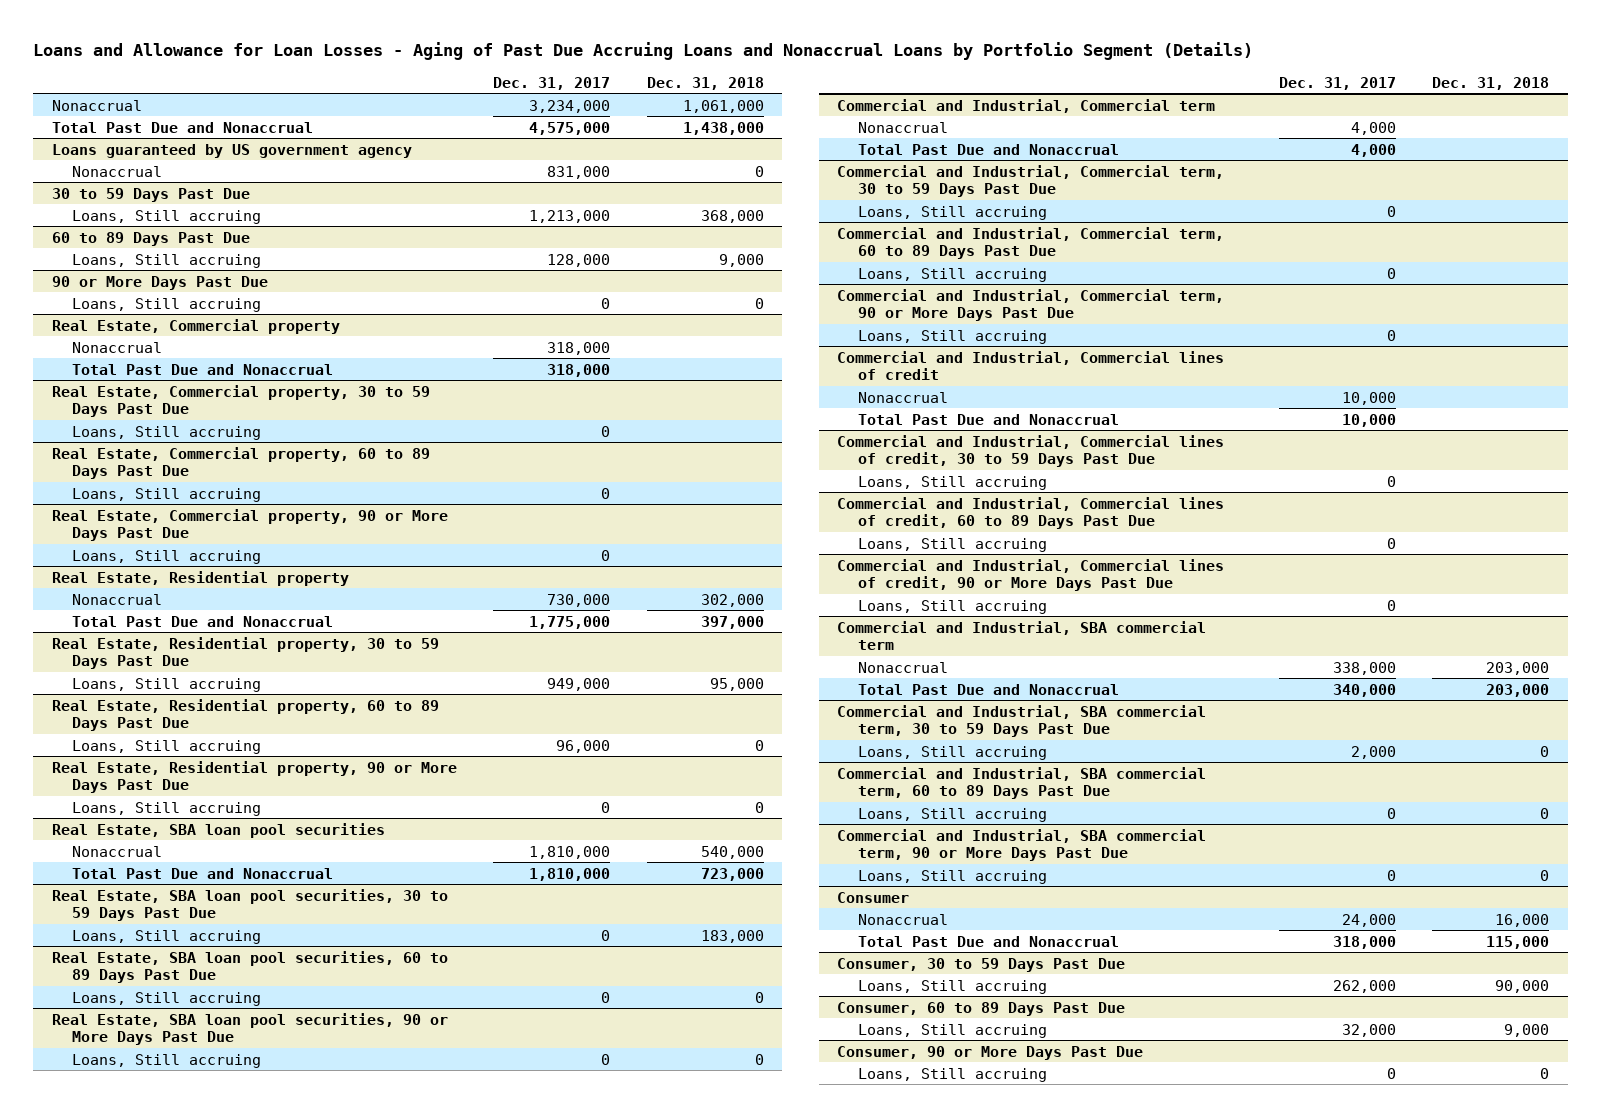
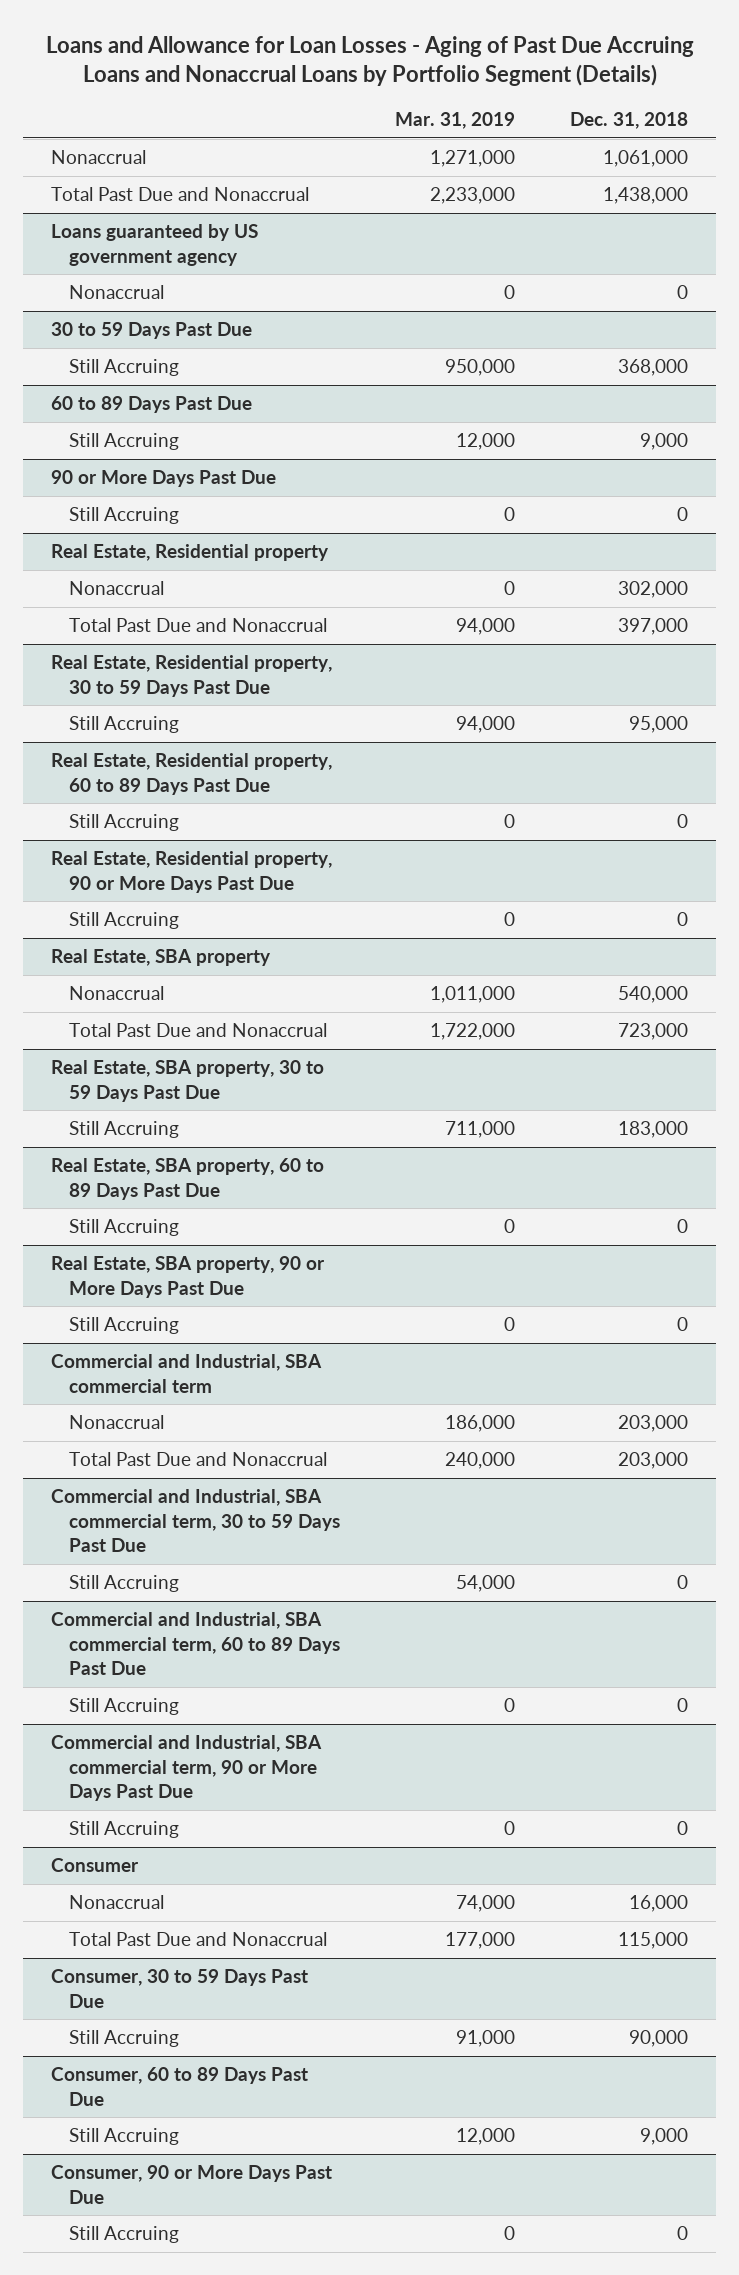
- | Dec. 31, 2017 | Dec. 31, 2018
+ | Mar. 31, 2019 | Dec. 31, 2018
@ 30 to 59 Days Past Due
- Loans, Still accruing | 1,213,000 | 368,000
+ Still Accruing | 950,000 | 368,000
@ 60 to 89 Days Past Due
- Loans, Still accruing | 128,000 | 9,000
+ Still Accruing | 12,000 | 9,000
@ 90 or More Days Past Due
- Loans, Still accruing | 0 | 0
- Real Estate, Commercial property
- Nonaccrual | 318,000 |
- Total Past Due and Nonaccrual | 318,000 |
- Real Estate, Commercial property, 30 to 59 Days Past Due
- Loans, Still accruing | 0 |
- Real Estate, Commercial property, 60 to 89 Days Past Due
- Loans, Still accruing | 0 |
- Real Estate, Commercial property, 90 or More Days Past Due
- Loans, Still accruing | 0 |
@ 90 or More Days Past Due
+ Still Accruing | 0 | 0
@ Real Estate, Residential property, 30 to 59 Days Past Due
- Loans, Still accruing | 949,000 | 95,000
+ Still Accruing | 94,000 | 95,000
@ Real Estate, Residential property, 60 to 89 Days Past Due
- Loans, Still accruing | 96,000 | 0
+ Still Accruing | 0 | 0
@ Real Estate, Residential property, 90 or More Days Past Due
- Loans, Still accruing | 0 | 0
- Real Estate, SBA loan pool securities
@ Real Estate, Residential property, 90 or More Days Past Due
+ Still Accruing | 0 | 0
+ Real Estate, SBA property
- Real Estate, SBA loan pool securities, 30 to 59 Days Past Due
- Loans, Still accruing | 0 | 183,000
- Real Estate, SBA loan pool securities, 60 to 89 Days Past Due
- Loans, Still accruing | 0 | 0
- Real Estate, SBA loan pool securities, 90 or More Days Past Due
- Loans, Still accruing | 0 | 0
- Commercial and Industrial, Commercial term
- Nonaccrual | 4,000 |
- Total Past Due and Nonaccrual | 4,000 |
- Commercial and Industrial, Commercial term, 30 to 59 Days Past Due
- Loans, Still accruing | 0 |
- Commercial and Industrial, Commercial term, 60 to 89 Days Past Due
- Loans, Still accruing | 0 |
- Commercial and Industrial, Commercial term, 90 or More Days Past Due
- Loans, Still accruing | 0 |
- Commercial and Industrial, Commercial lines of credit
- Nonaccrual | 10,000 |
- Total Past Due and Nonaccrual | 10,000 |
- Commercial and Industrial, Commercial lines of credit, 30 to 59 Days Past Due
- Loans, Still accruing | 0 |
- Commercial and Industrial, Commercial lines of credit, 60 to 89 Days Past Due
- Loans, Still accruing | 0 |
- Commercial and Industrial, Commercial lines of credit, 90 or More Days Past Due
- Loans, Still accruing | 0 |
+ Real Estate, SBA property, 30 to 59 Days Past Due
+ Still Accruing | 711,000 | 183,000
+ Real Estate, SBA property, 60 to 89 Days Past Due
+ Still Accruing | 0 | 0
+ Real Estate, SBA property, 90 or More Days Past Due
+ Still Accruing | 0 | 0
@ Commercial and Industrial, SBA commercial term, 30 to 59 Days Past Due
- Loans, Still accruing | 2,000 | 0
+ Still Accruing | 54,000 | 0
@ Commercial and Industrial, SBA commercial term, 60 to 89 Days Past Due
- Loans, Still accruing | 0 | 0
+ Still Accruing | 0 | 0
@ Commercial and Industrial, SBA commercial term, 90 or More Days Past Due
- Loans, Still accruing | 0 | 0
+ Still Accruing | 0 | 0
@ Consumer, 30 to 59 Days Past Due
- Loans, Still accruing | 262,000 | 90,000
+ Still Accruing | 91,000 | 90,000
@ Consumer, 60 to 89 Days Past Due
- Loans, Still accruing | 32,000 | 9,000
+ Still Accruing | 12,000 | 9,000
@ Consumer, 90 or More Days Past Due
- Loans, Still accruing | 0 | 0
+ Still Accruing | 0 | 0

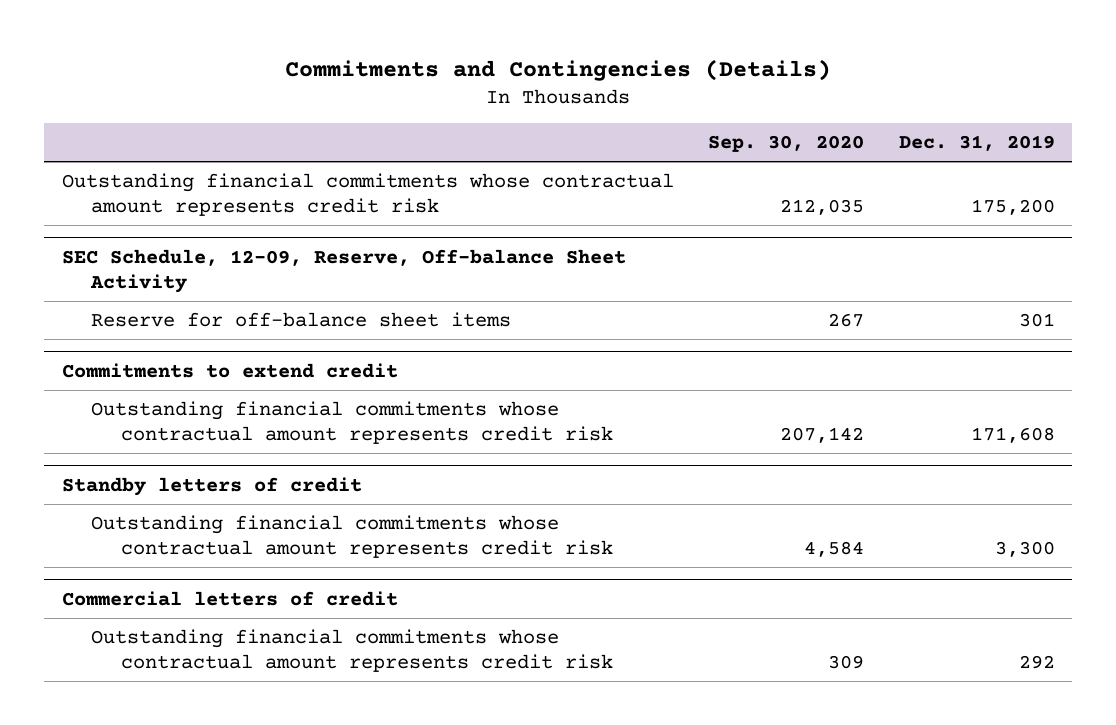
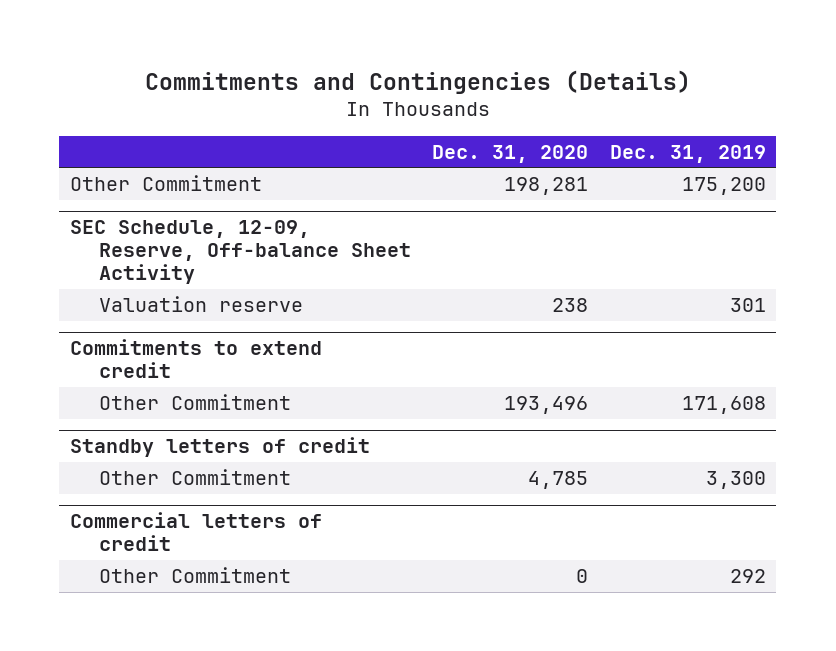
- | Sep. 30, 2020 | Dec. 31, 2019
+ | Dec. 31, 2020 | Dec. 31, 2019
- Outstanding financial commitments whose contractual amount represents credit risk | 212,035 | 175,200
+ Other Commitment | 198,281 | 175,200
@ SEC Schedule, 12-09, Reserve, Off-balance Sheet Activity
- Reserve for off-balance sheet items | 267 | 301
+ Valuation reserve | 238 | 301
@ Commitments to extend credit
- Outstanding financial commitments whose contractual amount represents credit risk | 207,142 | 171,608
+ Other Commitment | 193,496 | 171,608
@ Standby letters of credit
- Outstanding financial commitments whose contractual amount represents credit risk | 4,584 | 3,300
+ Other Commitment | 4,785 | 3,300
@ Commercial letters of credit
- Outstanding financial commitments whose contractual amount represents credit risk | 309 | 292
+ Other Commitment | 0 | 292

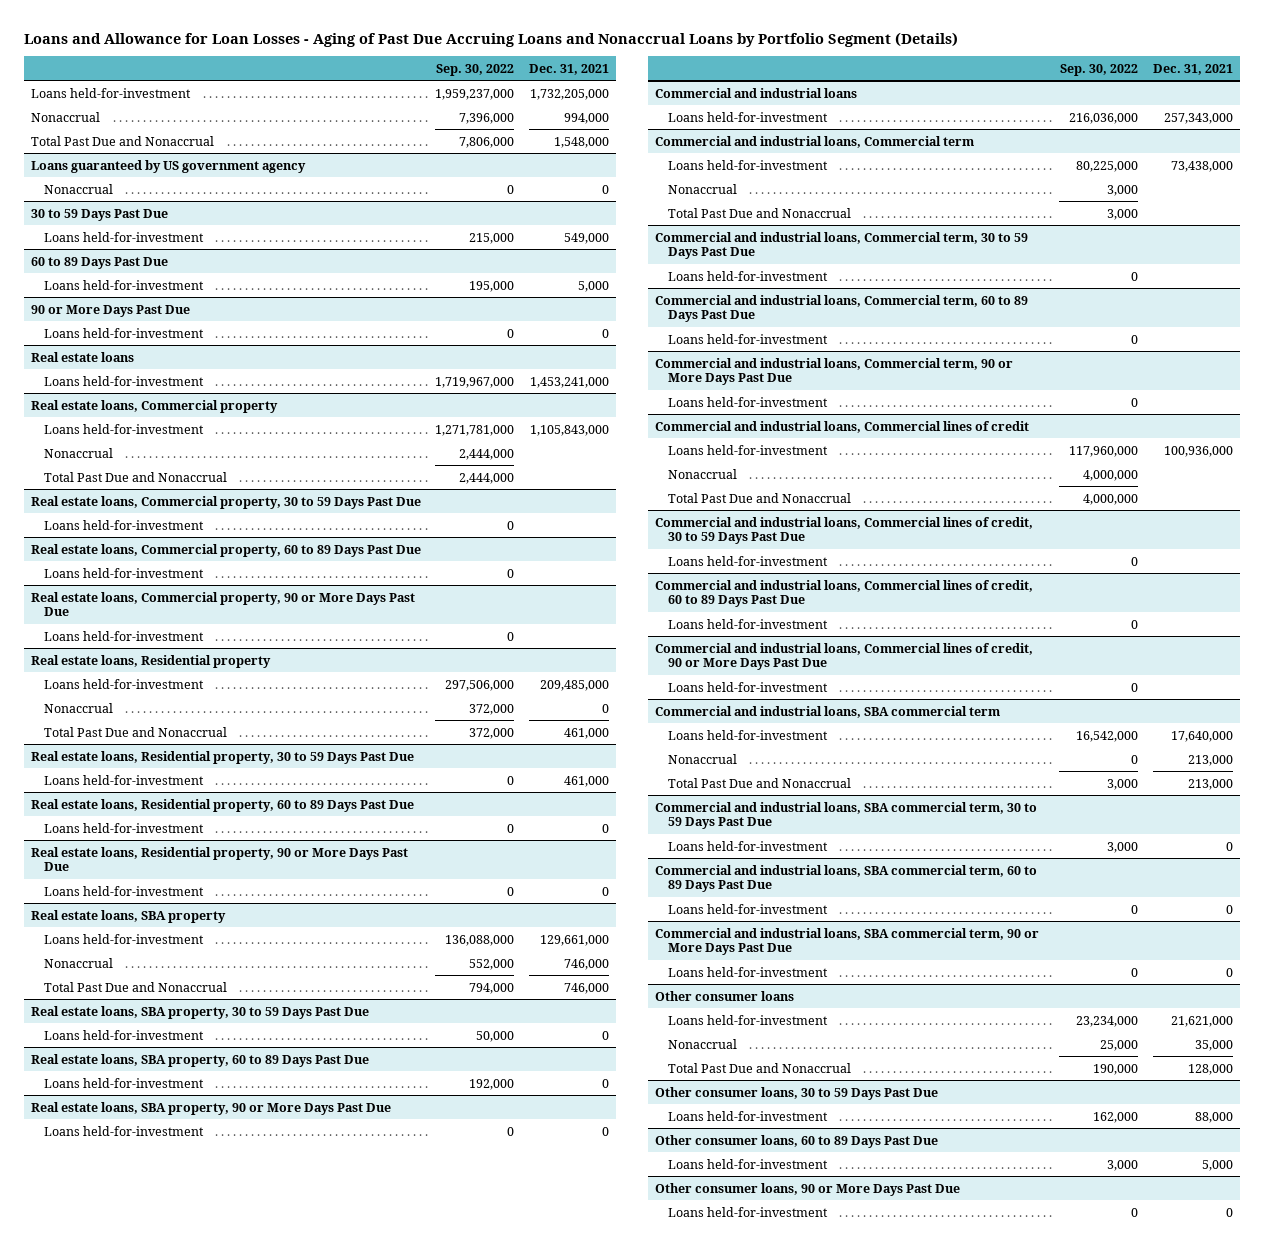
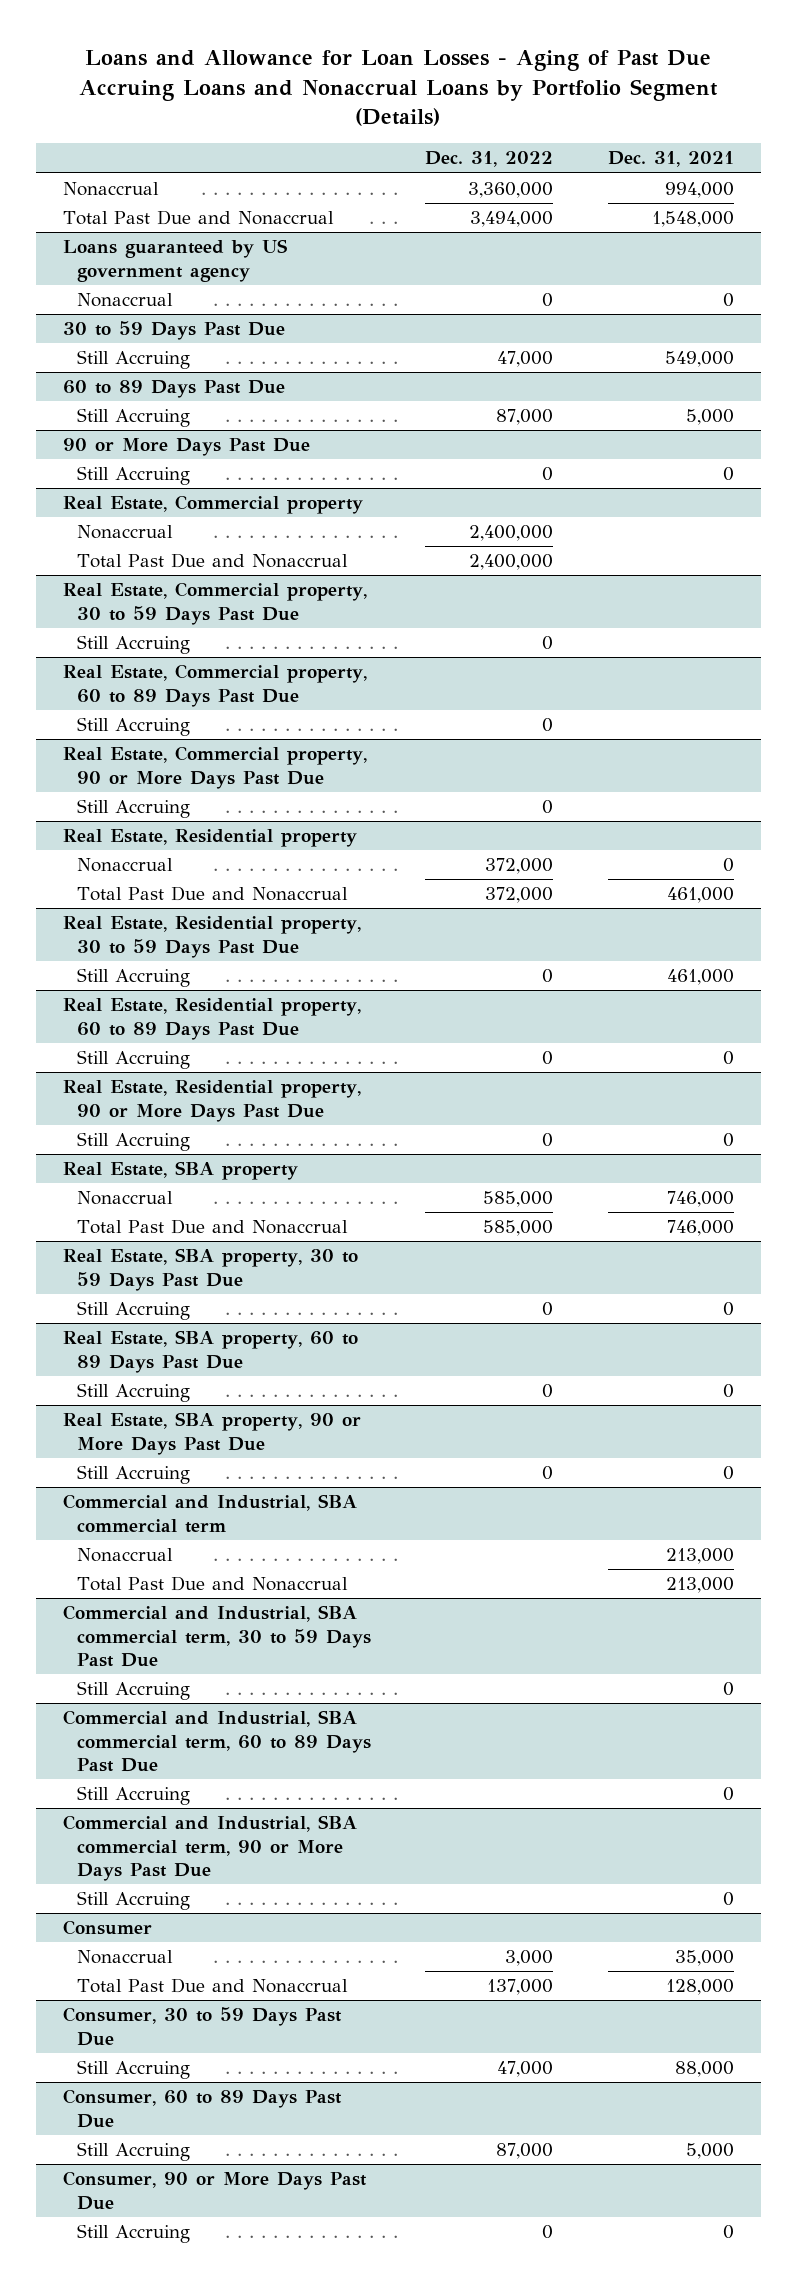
- | Sep. 30, 2022 | Dec. 31, 2021
+ | Dec. 31, 2022 | Dec. 31, 2021
- Loans held-for-investment | 1,959,237,000 | 1,732,205,000
@ 30 to 59 Days Past Due
- Loans held-for-investment | 215,000 | 549,000
+ Still Accruing | 47,000 | 549,000
@ 60 to 89 Days Past Due
- Loans held-for-investment | 195,000 | 5,000
+ Still Accruing | 87,000 | 5,000
@ 90 or More Days Past Due
- Loans held-for-investment | 0 | 0
- Real estate loans
- Loans held-for-investment | 1,719,967,000 | 1,453,241,000
- Real estate loans, Commercial property
- Loans held-for-investment | 1,271,781,000 | 1,105,843,000
@ 90 or More Days Past Due
+ Still Accruing | 0 | 0
+ Real Estate, Commercial property
- Real estate loans, Commercial property, 30 to 59 Days Past Due
- Loans held-for-investment | 0 |
- Real estate loans, Commercial property, 60 to 89 Days Past Due
- Loans held-for-investment | 0 |
- Real estate loans, Commercial property, 90 or More Days Past Due
- Loans held-for-investment | 0 |
- Real estate loans, Residential property
- Loans held-for-investment | 297,506,000 | 209,485,000
+ Real Estate, Commercial property, 30 to 59 Days Past Due
+ Still Accruing | 0 |
+ Real Estate, Commercial property, 60 to 89 Days Past Due
+ Still Accruing | 0 |
+ Real Estate, Commercial property, 90 or More Days Past Due
+ Still Accruing | 0 |
+ Real Estate, Residential property
- Real estate loans, Residential property, 30 to 59 Days Past Due
- Loans held-for-investment | 0 | 461,000
- Real estate loans, Residential property, 60 to 89 Days Past Due
- Loans held-for-investment | 0 | 0
- Real estate loans, Residential property, 90 or More Days Past Due
- Loans held-for-investment | 0 | 0
- Real estate loans, SBA property
- Loans held-for-investment | 136,088,000 | 129,661,000
+ Real Estate, Residential property, 30 to 59 Days Past Due
+ Still Accruing | 0 | 461,000
+ Real Estate, Residential property, 60 to 89 Days Past Due
+ Still Accruing | 0 | 0
+ Real Estate, Residential property, 90 or More Days Past Due
+ Still Accruing | 0 | 0
+ Real Estate, SBA property
- Real estate loans, SBA property, 30 to 59 Days Past Due
- Loans held-for-investment | 50,000 | 0
- Real estate loans, SBA property, 60 to 89 Days Past Due
- Loans held-for-investment | 192,000 | 0
- Real estate loans, SBA property, 90 or More Days Past Due
- Loans held-for-investment | 0 | 0
- Commercial and industrial loans
- Loans held-for-investment | 216,036,000 | 257,343,000
- Commercial and industrial loans, Commercial term
- Loans held-for-investment | 80,225,000 | 73,438,000
- Nonaccrual | 3,000 |
- Total Past Due and Nonaccrual | 3,000 |
- Commercial and industrial loans, Commercial term, 30 to 59 Days Past Due
- Loans held-for-investment | 0 |
- Commercial and industrial loans, Commercial term, 60 to 89 Days Past Due
- Loans held-for-investment | 0 |
- Commercial and industrial loans, Commercial term, 90 or More Days Past Due
- Loans held-for-investment | 0 |
- Commercial and industrial loans, Commercial lines of credit
- Loans held-for-investment | 117,960,000 | 100,936,000
- Nonaccrual | 4,000,000 |
- Total Past Due and Nonaccrual | 4,000,000 |
- Commercial and industrial loans, Commercial lines of credit, 30 to 59 Days Past Due
- Loans held-for-investment | 0 |
- Commercial and industrial loans, Commercial lines of credit, 60 to 89 Days Past Due
- Loans held-for-investment | 0 |
- Commercial and industrial loans, Commercial lines of credit, 90 or More Days Past Due
- Loans held-for-investment | 0 |
- Commercial and industrial loans, SBA commercial term
- Loans held-for-investment | 16,542,000 | 17,640,000
+ Real Estate, SBA property, 30 to 59 Days Past Due
+ Still Accruing | 0 | 0
+ Real Estate, SBA property, 60 to 89 Days Past Due
+ Still Accruing | 0 | 0
+ Real Estate, SBA property, 90 or More Days Past Due
+ Still Accruing | 0 | 0
+ Commercial and Industrial, SBA commercial term
- Commercial and industrial loans, SBA commercial term, 30 to 59 Days Past Due
- Loans held-for-investment | 3,000 | 0
- Commercial and industrial loans, SBA commercial term, 60 to 89 Days Past Due
- Loans held-for-investment | 0 | 0
- Commercial and industrial loans, SBA commercial term, 90 or More Days Past Due
- Loans held-for-investment | 0 | 0
- Other consumer loans
- Loans held-for-investment | 23,234,000 | 21,621,000
+ Commercial and Industrial, SBA commercial term, 30 to 59 Days Past Due
+ Still Accruing | | 0
+ Commercial and Industrial, SBA commercial term, 60 to 89 Days Past Due
+ Still Accruing | | 0
+ Commercial and Industrial, SBA commercial term, 90 or More Days Past Due
+ Still Accruing | | 0
+ Consumer
- Other consumer loans, 30 to 59 Days Past Due
- Loans held-for-investment | 162,000 | 88,000
- Other consumer loans, 60 to 89 Days Past Due
- Loans held-for-investment | 3,000 | 5,000
- Other consumer loans, 90 or More Days Past Due
- Loans held-for-investment | 0 | 0
+ Consumer, 30 to 59 Days Past Due
+ Still Accruing | 47,000 | 88,000
+ Consumer, 60 to 89 Days Past Due
+ Still Accruing | 87,000 | 5,000
+ Consumer, 90 or More Days Past Due
+ Still Accruing | 0 | 0

